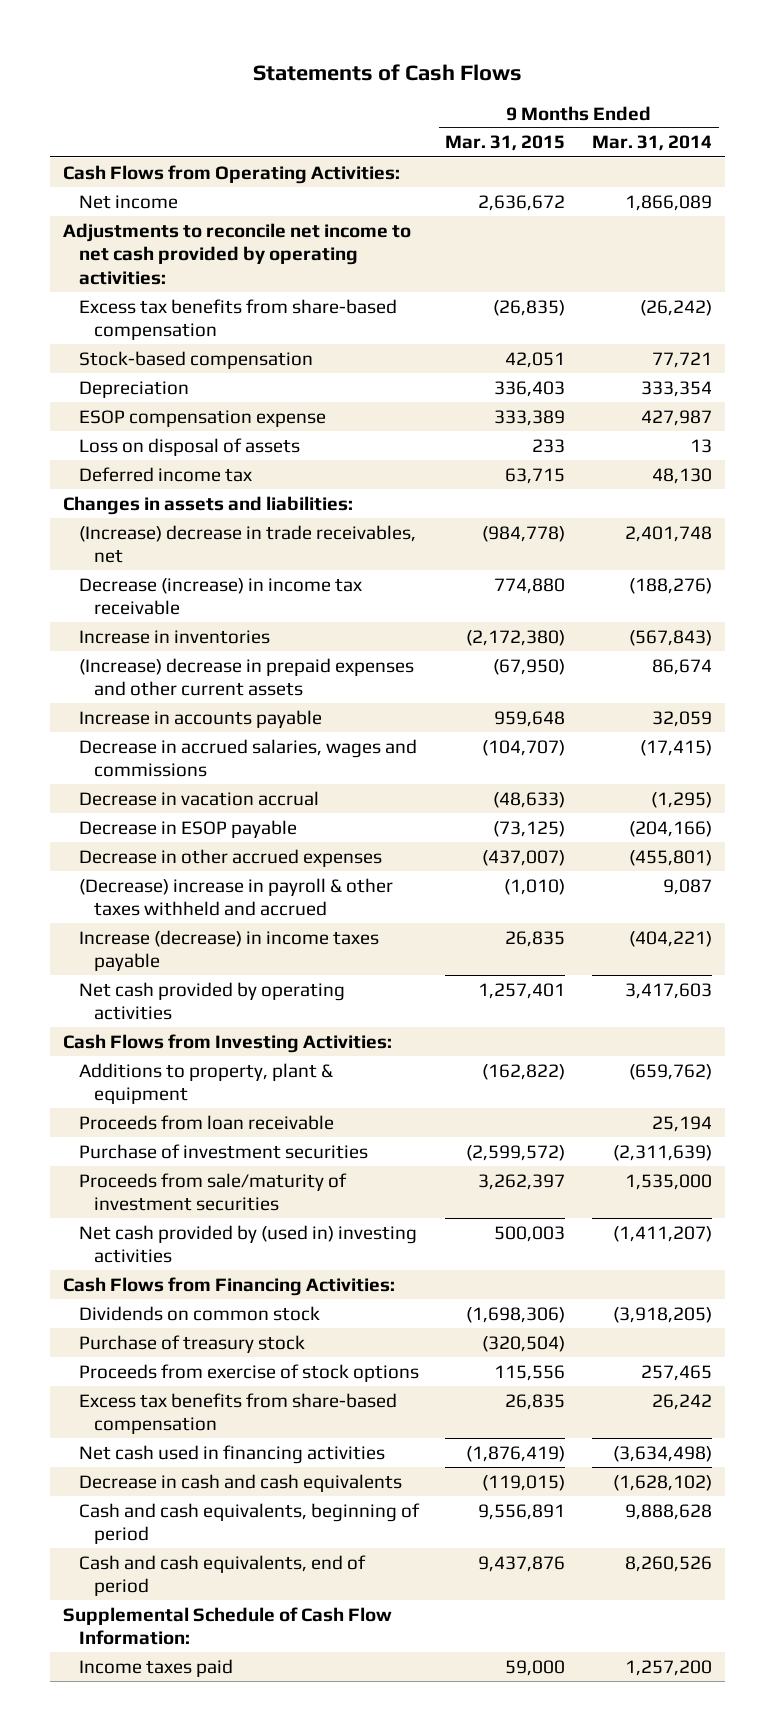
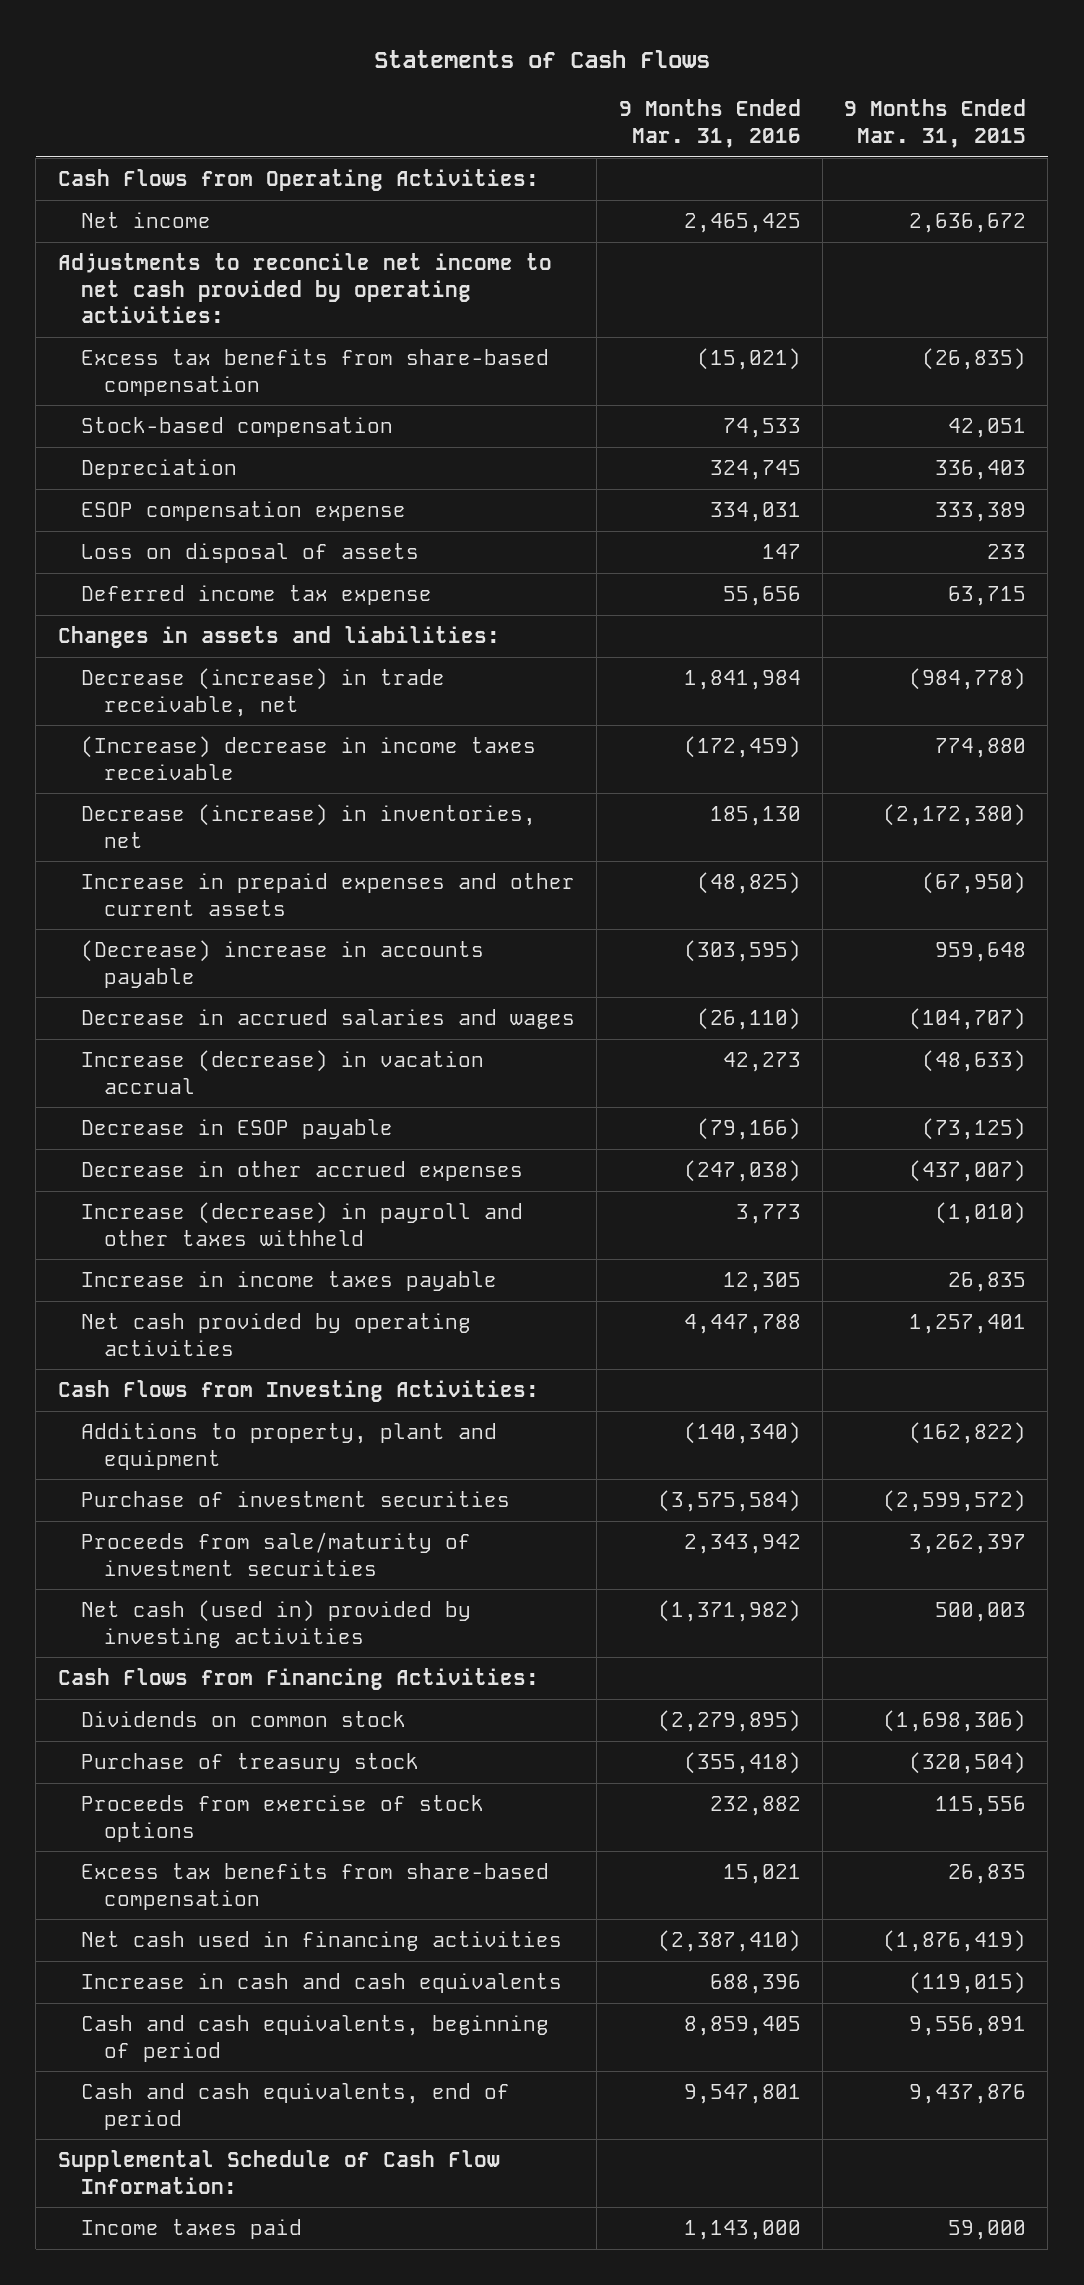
- | 9 Months Ended Mar. 31, 2015 | 9 Months Ended Mar. 31, 2014
+ | 9 Months Ended Mar. 31, 2016 | 9 Months Ended Mar. 31, 2015
- Deferred income tax | 63,715 | 48,130
+ Deferred income tax expense | 55,656 | 63,715
- (Increase) decrease in trade receivables, net | (984,778) | 2,401,748
- Decrease (increase) in income tax receivable | 774,880 | (188,276)
- Increase in inventories | (2,172,380) | (567,843)
- (Increase) decrease in prepaid expenses and other current assets | (67,950) | 86,674
- Increase in accounts payable | 959,648 | 32,059
- Decrease in accrued salaries, wages and commissions | (104,707) | (17,415)
- Decrease in vacation accrual | (48,633) | (1,295)
+ Decrease (increase) in trade receivable, net | 1,841,984 | (984,778)
+ (Increase) decrease in income taxes receivable | (172,459) | 774,880
+ Decrease (increase) in inventories, net | 185,130 | (2,172,380)
+ Increase in prepaid expenses and other current assets | (48,825) | (67,950)
+ (Decrease) increase in accounts payable | (303,595) | 959,648
+ Decrease in accrued salaries and wages | (26,110) | (104,707)
+ Increase (decrease) in vacation accrual | 42,273 | (48,633)
- (Decrease) increase in payroll & other taxes withheld and accrued | (1,010) | 9,087
- Increase (decrease) in income taxes payable | 26,835 | (404,221)
+ Increase (decrease) in payroll and other taxes withheld | 3,773 | (1,010)
+ Increase in income taxes payable | 12,305 | 26,835
- Additions to property, plant & equipment | (162,822) | (659,762)
- Proceeds from loan receivable | | 25,194
+ Additions to property, plant and equipment | (140,340) | (162,822)
- Net cash provided by (used in) investing activities | 500,003 | (1,411,207)
+ Net cash (used in) provided by investing activities | (1,371,982) | 500,003
- Decrease in cash and cash equivalents | (119,015) | (1,628,102)
+ Increase in cash and cash equivalents | 688,396 | (119,015)

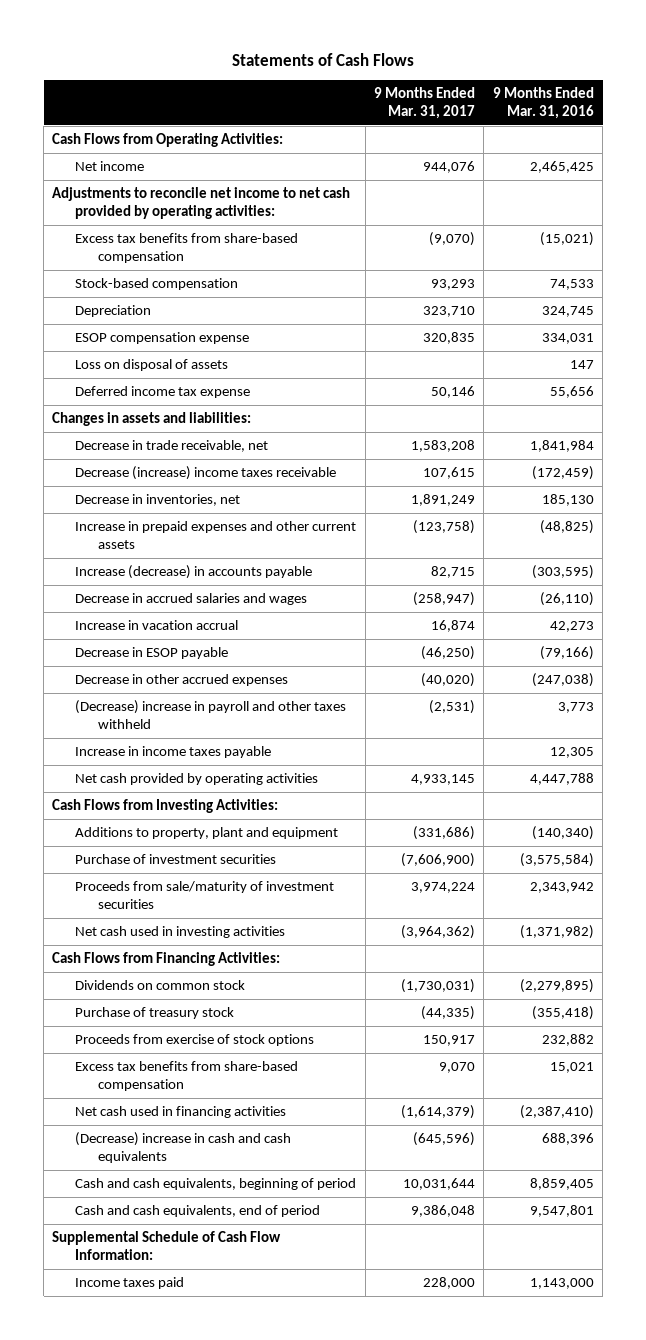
- | 9 Months Ended Mar. 31, 2016 | 9 Months Ended Mar. 31, 2015
+ | 9 Months Ended Mar. 31, 2017 | 9 Months Ended Mar. 31, 2016
- Decrease (increase) in trade receivable, net | 1,841,984 | (984,778)
- (Increase) decrease in income taxes receivable | (172,459) | 774,880
- Decrease (increase) in inventories, net | 185,130 | (2,172,380)
+ Decrease in trade receivable, net | 1,583,208 | 1,841,984
+ Decrease (increase) income taxes receivable | 107,615 | (172,459)
+ Decrease in inventories, net | 1,891,249 | 185,130
- (Decrease) increase in accounts payable | (303,595) | 959,648
+ Increase (decrease) in accounts payable | 82,715 | (303,595)
- Increase (decrease) in vacation accrual | 42,273 | (48,633)
+ Increase in vacation accrual | 16,874 | 42,273
- Increase (decrease) in payroll and other taxes withheld | 3,773 | (1,010)
+ (Decrease) increase in payroll and other taxes withheld | (2,531) | 3,773
- Net cash (used in) provided by investing activities | (1,371,982) | 500,003
+ Net cash used in investing activities | (3,964,362) | (1,371,982)
- Increase in cash and cash equivalents | 688,396 | (119,015)
+ (Decrease) increase in cash and cash equivalents | (645,596) | 688,396

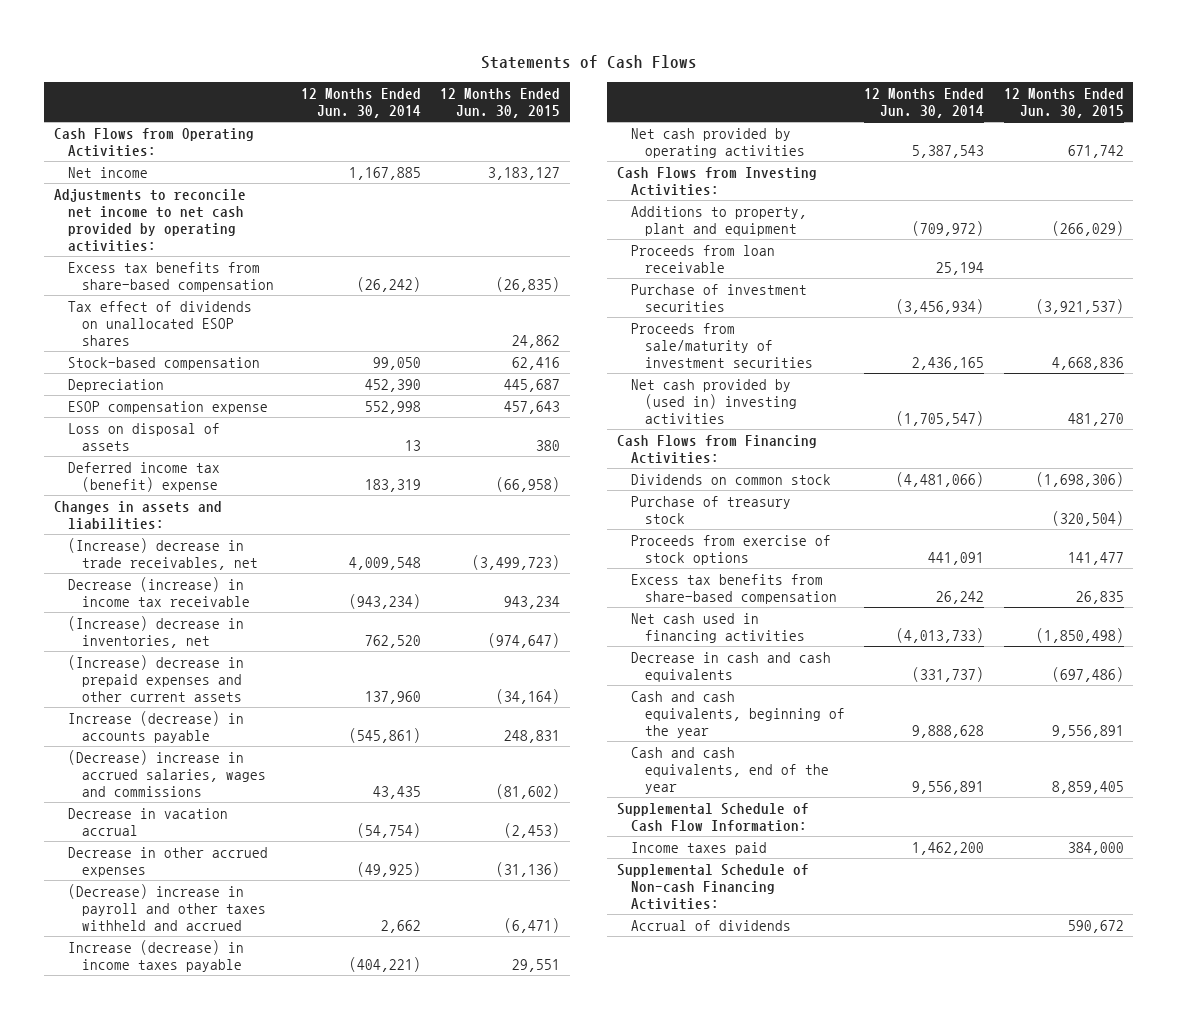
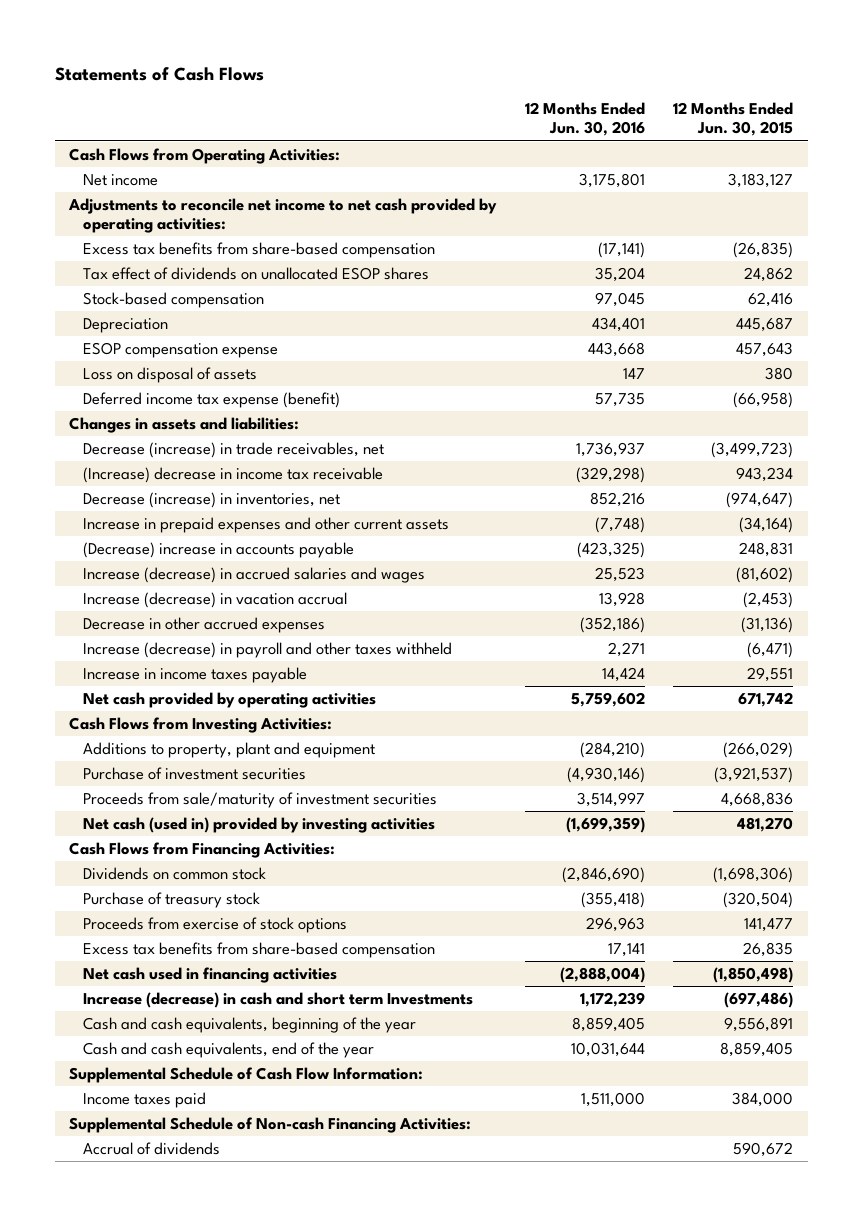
- | 12 Months Ended Jun. 30, 2014 | 12 Months Ended Jun. 30, 2015
+ | 12 Months Ended Jun. 30, 2016 | 12 Months Ended Jun. 30, 2015
- Deferred income tax (benefit) expense | 183,319 | (66,958)
+ Deferred income tax expense (benefit) | 57,735 | (66,958)
- (Increase) decrease in trade receivables, net | 4,009,548 | (3,499,723)
- Decrease (increase) in income tax receivable | (943,234) | 943,234
- (Increase) decrease in inventories, net | 762,520 | (974,647)
- (Increase) decrease in prepaid expenses and other current assets | 137,960 | (34,164)
- Increase (decrease) in accounts payable | (545,861) | 248,831
- (Decrease) increase in accrued salaries, wages and commissions | 43,435 | (81,602)
- Decrease in vacation accrual | (54,754) | (2,453)
+ Decrease (increase) in trade receivables, net | 1,736,937 | (3,499,723)
+ (Increase) decrease in income tax receivable | (329,298) | 943,234
+ Decrease (increase) in inventories, net | 852,216 | (974,647)
+ Increase in prepaid expenses and other current assets | (7,748) | (34,164)
+ (Decrease) increase in accounts payable | (423,325) | 248,831
+ Increase (decrease) in accrued salaries and wages | 25,523 | (81,602)
+ Increase (decrease) in vacation accrual | 13,928 | (2,453)
- (Decrease) increase in payroll and other taxes withheld and accrued | 2,662 | (6,471)
- Increase (decrease) in income taxes payable | (404,221) | 29,551
+ Increase (decrease) in payroll and other taxes withheld | 2,271 | (6,471)
+ Increase in income taxes payable | 14,424 | 29,551
- Proceeds from loan receivable | 25,194 |
- Net cash provided by (used in) investing activities | (1,705,547) | 481,270
+ Net cash (used in) provided by investing activities | (1,699,359) | 481,270
- Decrease in cash and cash equivalents | (331,737) | (697,486)
+ Increase (decrease) in cash and short term Investments | 1,172,239 | (697,486)

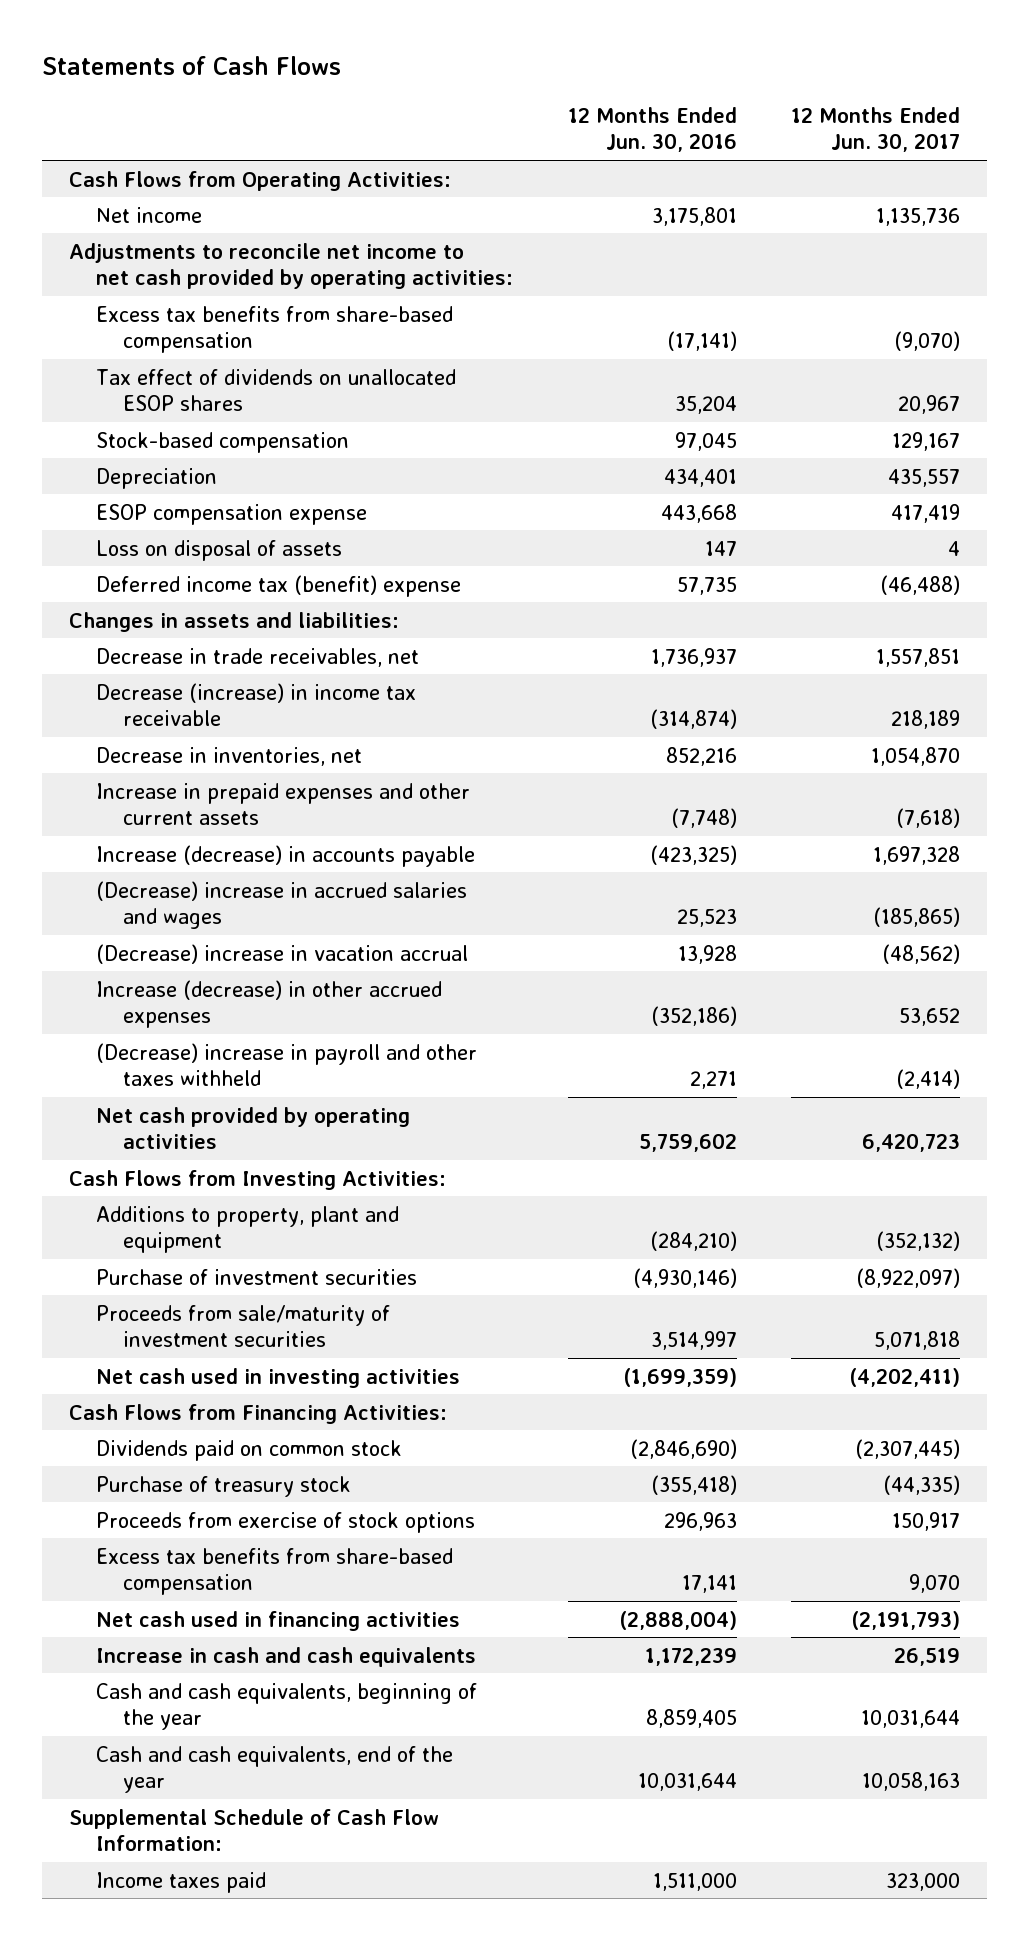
- | 12 Months Ended Jun. 30, 2016 | 12 Months Ended Jun. 30, 2015
+ | 12 Months Ended Jun. 30, 2016 | 12 Months Ended Jun. 30, 2017
- Deferred income tax expense (benefit) | 57,735 | (66,958)
+ Deferred income tax (benefit) expense | 57,735 | (46,488)
- Decrease (increase) in trade receivables, net | 1,736,937 | (3,499,723)
- (Increase) decrease in income tax receivable | (329,298) | 943,234
- Decrease (increase) in inventories, net | 852,216 | (974,647)
+ Decrease in trade receivables, net | 1,736,937 | 1,557,851
+ Decrease (increase) in income tax receivable | (314,874) | 218,189
+ Decrease in inventories, net | 852,216 | 1,054,870
- (Decrease) increase in accounts payable | (423,325) | 248,831
- Increase (decrease) in accrued salaries and wages | 25,523 | (81,602)
- Increase (decrease) in vacation accrual | 13,928 | (2,453)
- Decrease in other accrued expenses | (352,186) | (31,136)
- Increase (decrease) in payroll and other taxes withheld | 2,271 | (6,471)
- Increase in income taxes payable | 14,424 | 29,551
+ Increase (decrease) in accounts payable | (423,325) | 1,697,328
+ (Decrease) increase in accrued salaries and wages | 25,523 | (185,865)
+ (Decrease) increase in vacation accrual | 13,928 | (48,562)
+ Increase (decrease) in other accrued expenses | (352,186) | 53,652
+ (Decrease) increase in payroll and other taxes withheld | 2,271 | (2,414)
- Net cash (used in) provided by investing activities | (1,699,359) | 481,270
+ Net cash used in investing activities | (1,699,359) | (4,202,411)
- Dividends on common stock | (2,846,690) | (1,698,306)
+ Dividends paid on common stock | (2,846,690) | (2,307,445)
- Increase (decrease) in cash and short term Investments | 1,172,239 | (697,486)
+ Increase in cash and cash equivalents | 1,172,239 | 26,519
- Supplemental Schedule of Non-cash Financing Activities:
- Accrual of dividends | | 590,672

